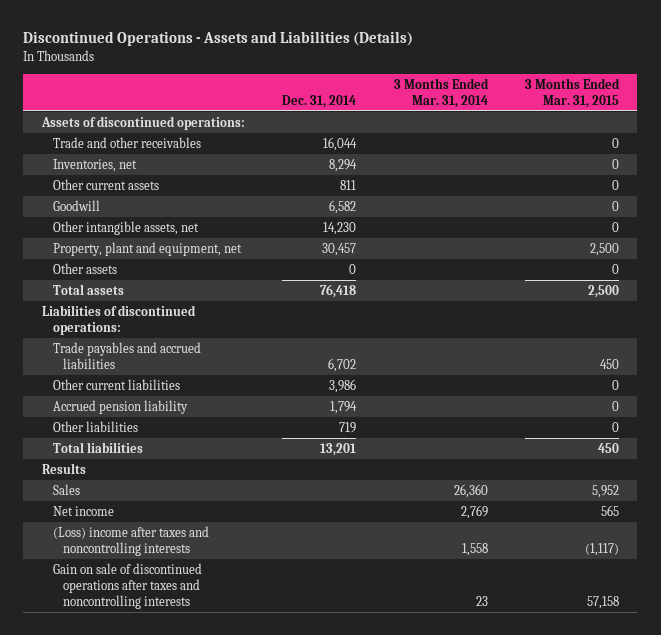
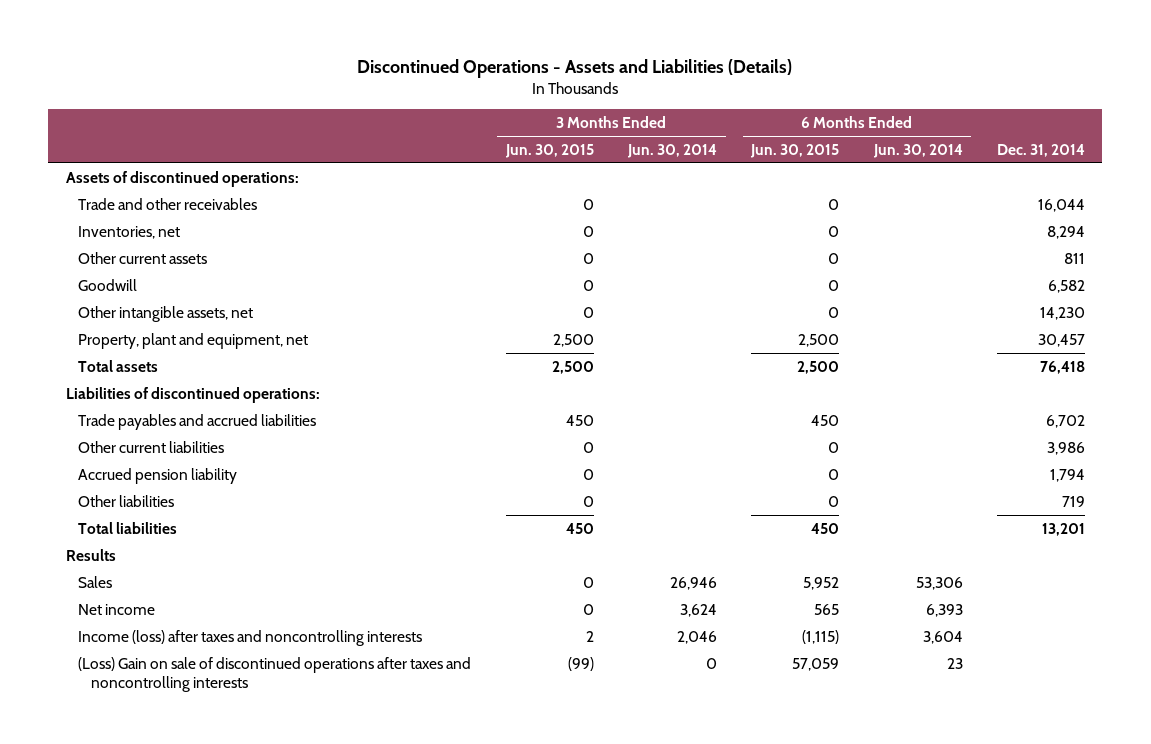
- | Dec. 31, 2014 | 3 Months Ended Mar. 31, 2014 | 3 Months Ended Mar. 31, 2015
+ | 3 Months Ended Jun. 30, 2015 | 3 Months Ended Jun. 30, 2014 | 6 Months Ended Jun. 30, 2015 | 6 Months Ended Jun. 30, 2014 | Dec. 31, 2014
- Other assets | 0 | | 0
- (Loss) income after taxes and noncontrolling interests | | 1,558 | (1,117)
- Gain on sale of discontinued operations after taxes and noncontrolling interests | | 23 | 57,158
+ Income (loss) after taxes and noncontrolling interests | 2 | 2,046 | (1,115) | 3,604 |
+ (Loss) Gain on sale of discontinued operations after taxes and noncontrolling interests | (99) | 0 | 57,059 | 23 |

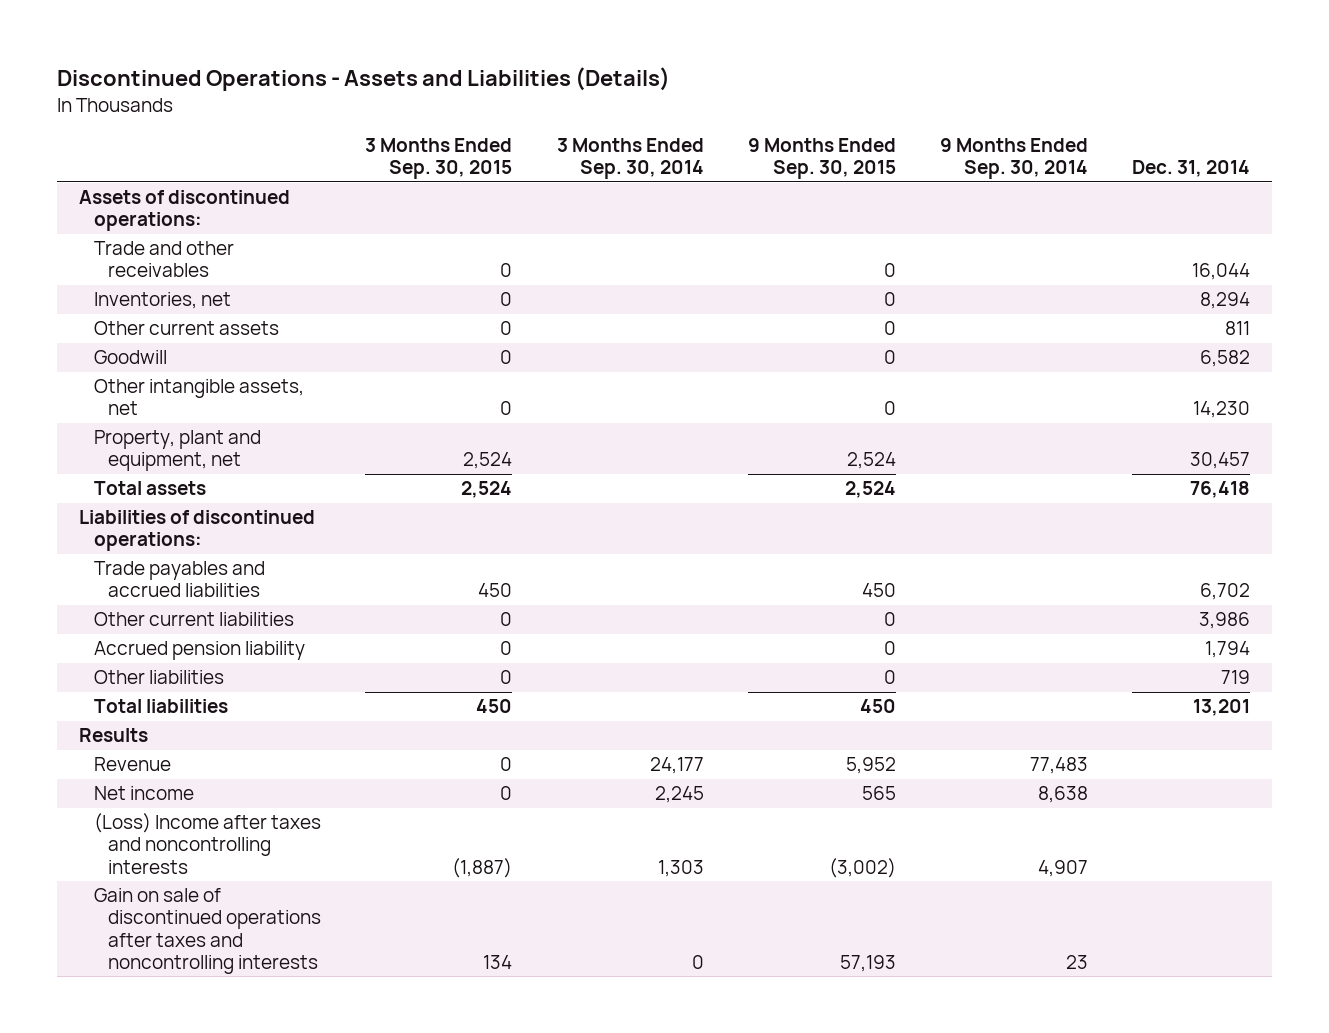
- | 3 Months Ended Jun. 30, 2015 | 3 Months Ended Jun. 30, 2014 | 6 Months Ended Jun. 30, 2015 | 6 Months Ended Jun. 30, 2014 | Dec. 31, 2014
+ | 3 Months Ended Sep. 30, 2015 | 3 Months Ended Sep. 30, 2014 | 9 Months Ended Sep. 30, 2015 | 9 Months Ended Sep. 30, 2014 | Dec. 31, 2014
- Sales | 0 | 26,946 | 5,952 | 53,306 |
+ Revenue | 0 | 24,177 | 5,952 | 77,483 |
- Income (loss) after taxes and noncontrolling interests | 2 | 2,046 | (1,115) | 3,604 |
- (Loss) Gain on sale of discontinued operations after taxes and noncontrolling interests | (99) | 0 | 57,059 | 23 |
+ (Loss) Income after taxes and noncontrolling interests | (1,887) | 1,303 | (3,002) | 4,907 |
+ Gain on sale of discontinued operations after taxes and noncontrolling interests | 134 | 0 | 57,193 | 23 |

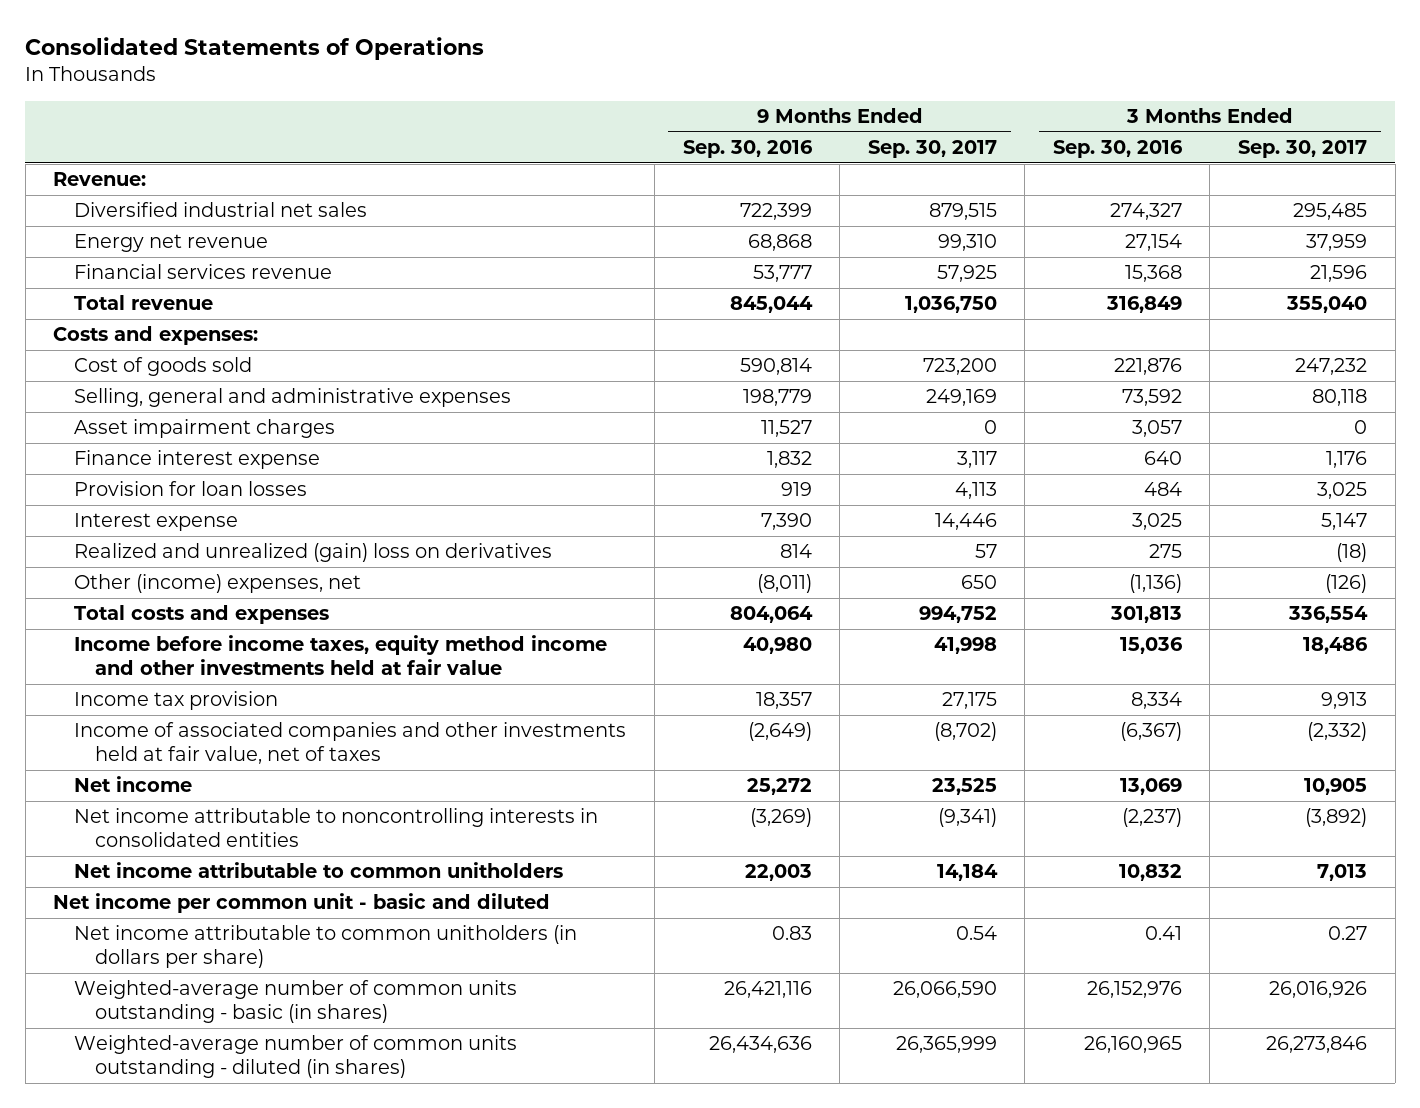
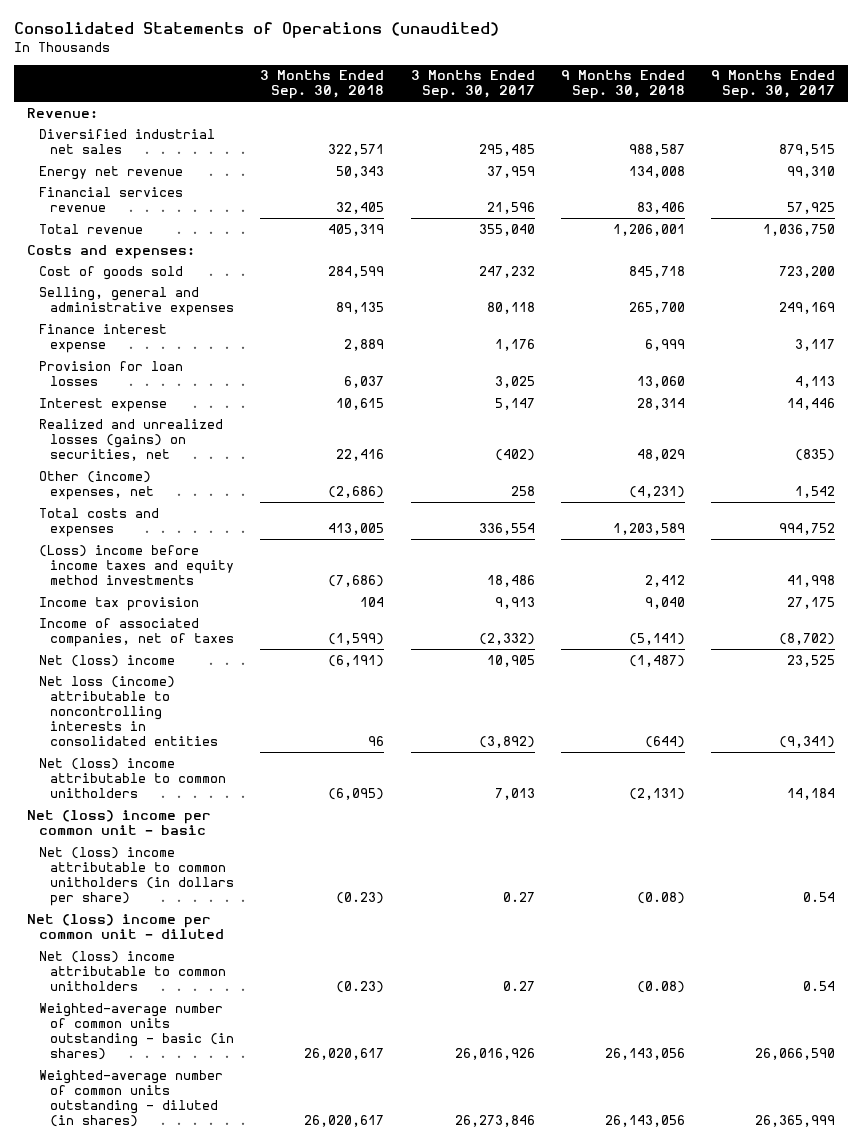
- Consolidated Statements of Operations
+ Consolidated Statements of Operations (unaudited)
- | 9 Months Ended Sep. 30, 2016 | 9 Months Ended Sep. 30, 2017 | 3 Months Ended Sep. 30, 2016 | 3 Months Ended Sep. 30, 2017
+ | 3 Months Ended Sep. 30, 2018 | 3 Months Ended Sep. 30, 2017 | 9 Months Ended Sep. 30, 2018 | 9 Months Ended Sep. 30, 2017
- Asset impairment charges | 11,527 | 0 | 3,057 | 0
- Realized and unrealized (gain) loss on derivatives | 814 | 57 | 275 | (18)
- Other (income) expenses, net | (8,011) | 650 | (1,136) | (126)
+ Realized and unrealized losses (gains) on securities, net | 22,416 | (402) | 48,029 | (835)
+ Other (income) expenses, net | (2,686) | 258 | (4,231) | 1,542
- Income before income taxes, equity method income and other investments held at fair value | 40,980 | 41,998 | 15,036 | 18,486
+ (Loss) income before income taxes and equity method investments | (7,686) | 18,486 | 2,412 | 41,998
- Income of associated companies and other investments held at fair value, net of taxes | (2,649) | (8,702) | (6,367) | (2,332)
- Net income | 25,272 | 23,525 | 13,069 | 10,905
- Net income attributable to noncontrolling interests in consolidated entities | (3,269) | (9,341) | (2,237) | (3,892)
- Net income attributable to common unitholders | 22,003 | 14,184 | 10,832 | 7,013
- Net income per common unit - basic and diluted
- Net income attributable to common unitholders (in dollars per share) | 0.83 | 0.54 | 0.41 | 0.27
+ Income of associated companies, net of taxes | (1,599) | (2,332) | (5,141) | (8,702)
+ Net (loss) income | (6,191) | 10,905 | (1,487) | 23,525
+ Net loss (income) attributable to noncontrolling interests in consolidated entities | 96 | (3,892) | (644) | (9,341)
+ Net (loss) income attributable to common unitholders | (6,095) | 7,013 | (2,131) | 14,184
+ Net (loss) income per common unit - basic
+ Net (loss) income attributable to common unitholders (in dollars per share) | (0.23) | 0.27 | (0.08) | 0.54
+ Net (loss) income per common unit - diluted
+ Net (loss) income attributable to common unitholders | (0.23) | 0.27 | (0.08) | 0.54

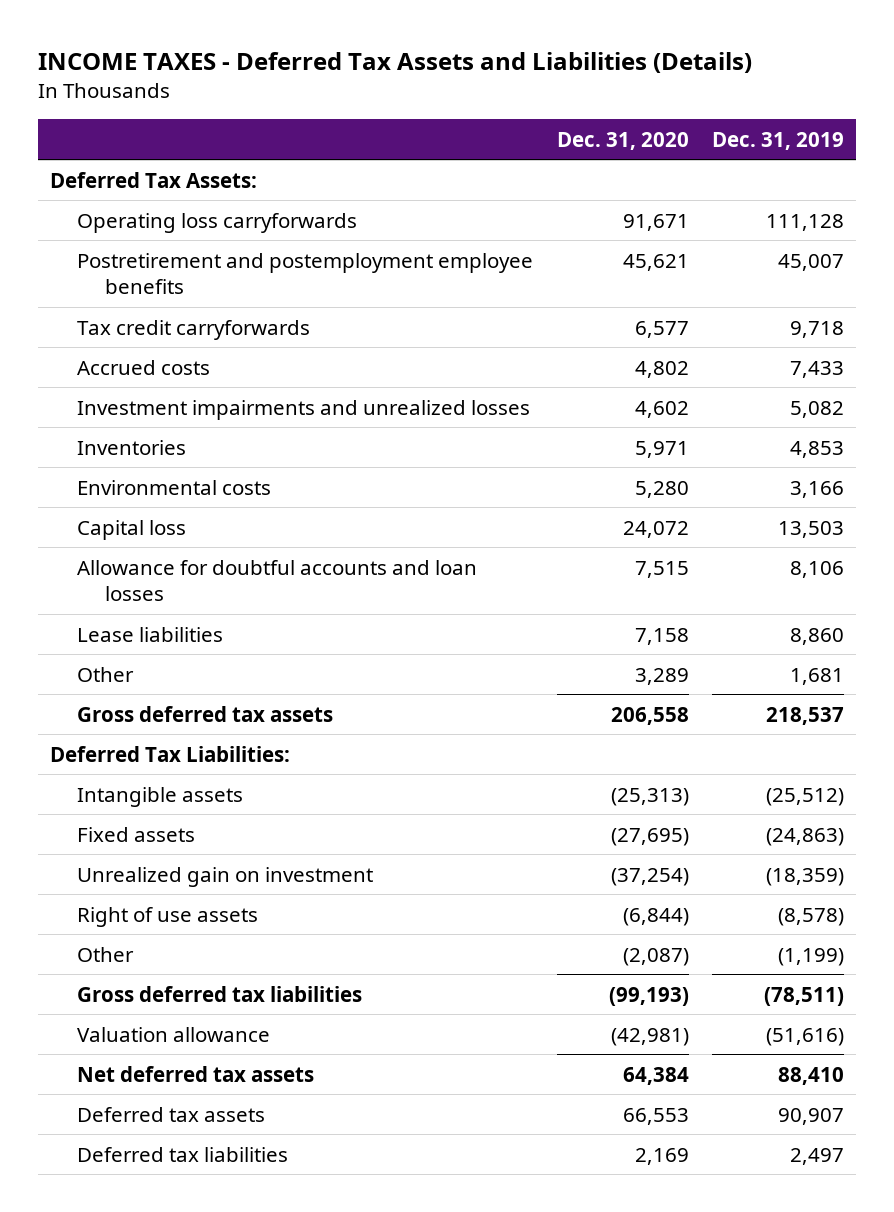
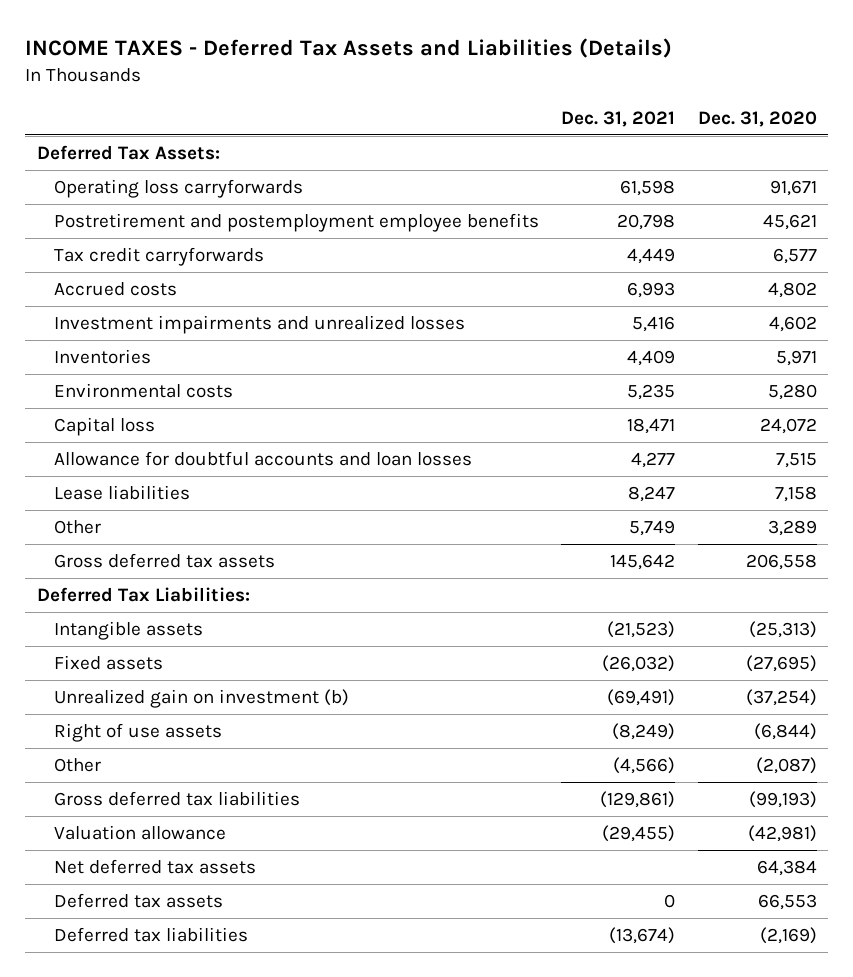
- | Dec. 31, 2020 | Dec. 31, 2019
+ | Dec. 31, 2021 | Dec. 31, 2020
- Unrealized gain on investment | (37,254) | (18,359)
+ Unrealized gain on investment (b) | (69,491) | (37,254)
- Deferred tax liabilities | 2,169 | 2,497
+ Deferred tax liabilities | (13,674) | (2,169)

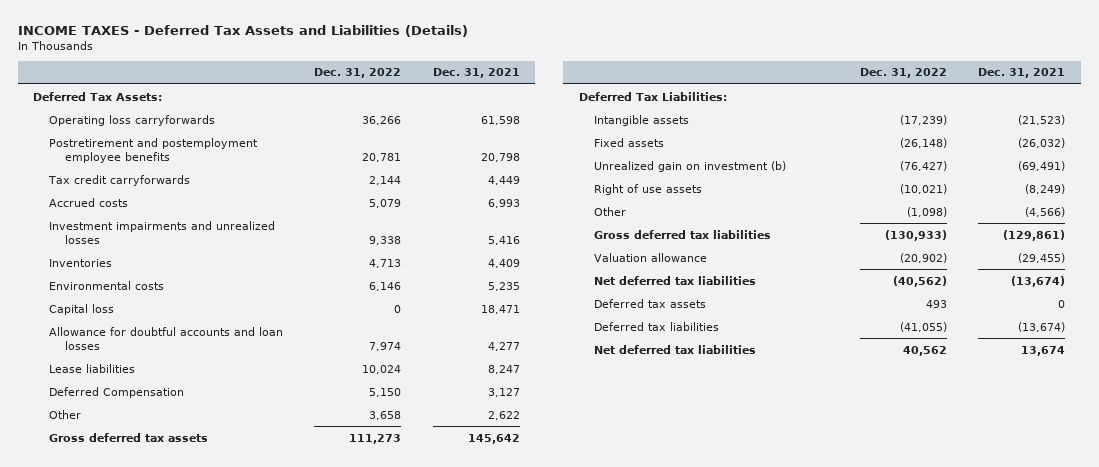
- | Dec. 31, 2021 | Dec. 31, 2020
+ | Dec. 31, 2022 | Dec. 31, 2021
- Other | 5,749 | 3,289
+ Deferred Compensation | 5,150 | 3,127
+ Other | 3,658 | 2,622
- Net deferred tax assets | | 64,384
+ Net deferred tax liabilities | (40,562) | (13,674)
+ Net deferred tax liabilities | 40,562 | 13,674

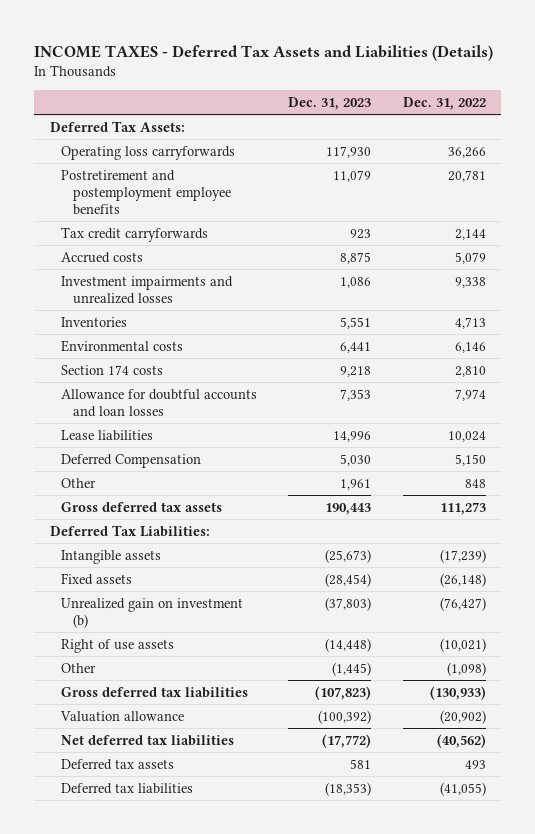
- | Dec. 31, 2022 | Dec. 31, 2021
+ | Dec. 31, 2023 | Dec. 31, 2022
- Capital loss | 0 | 18,471
+ Section 174 costs | 9,218 | 2,810
- Other | 3,658 | 2,622
+ Other | 1,961 | 848
- Net deferred tax liabilities | 40,562 | 13,674

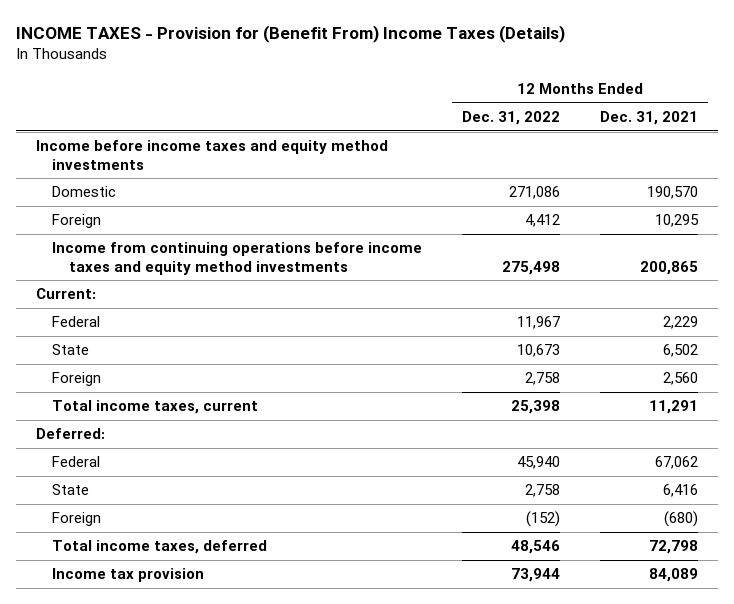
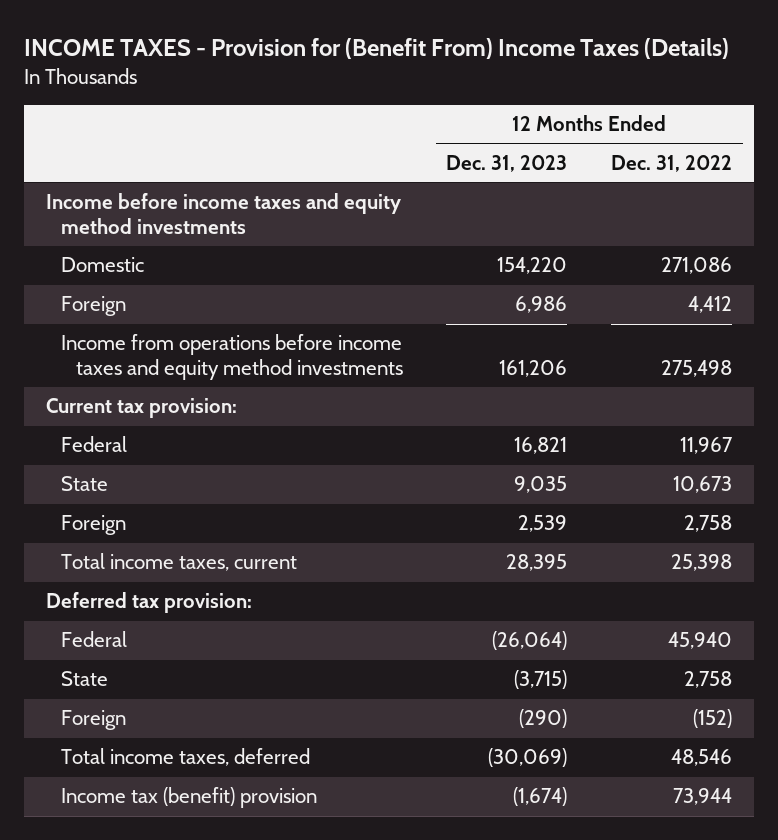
- | 12 Months Ended Dec. 31, 2022 | 12 Months Ended Dec. 31, 2021
+ | 12 Months Ended Dec. 31, 2023 | 12 Months Ended Dec. 31, 2022
- Income from continuing operations before income taxes and equity method investments | 275,498 | 200,865
- Current:
+ Income from operations before income taxes and equity method investments | 161,206 | 275,498
+ Current tax provision:
- Deferred:
+ Deferred tax provision:
- Income tax provision | 73,944 | 84,089
+ Income tax (benefit) provision | (1,674) | 73,944

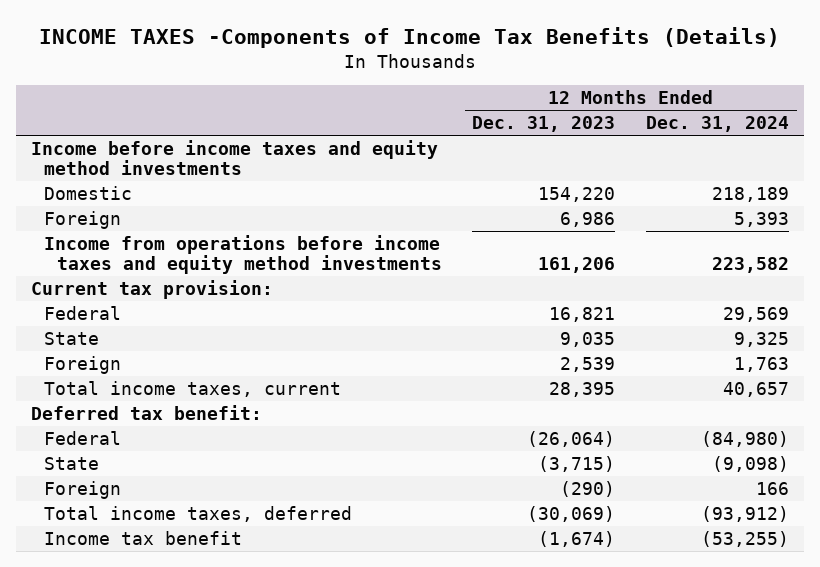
- INCOME TAXES - Provision for (Benefit From) Income Taxes (Details)
+ INCOME TAXES -Components of Income Tax Benefits (Details)
- | 12 Months Ended Dec. 31, 2023 | 12 Months Ended Dec. 31, 2022
+ | 12 Months Ended Dec. 31, 2023 | 12 Months Ended Dec. 31, 2024
- Deferred tax provision:
+ Deferred tax benefit:
- Income tax (benefit) provision | (1,674) | 73,944
+ Income tax benefit | (1,674) | (53,255)

